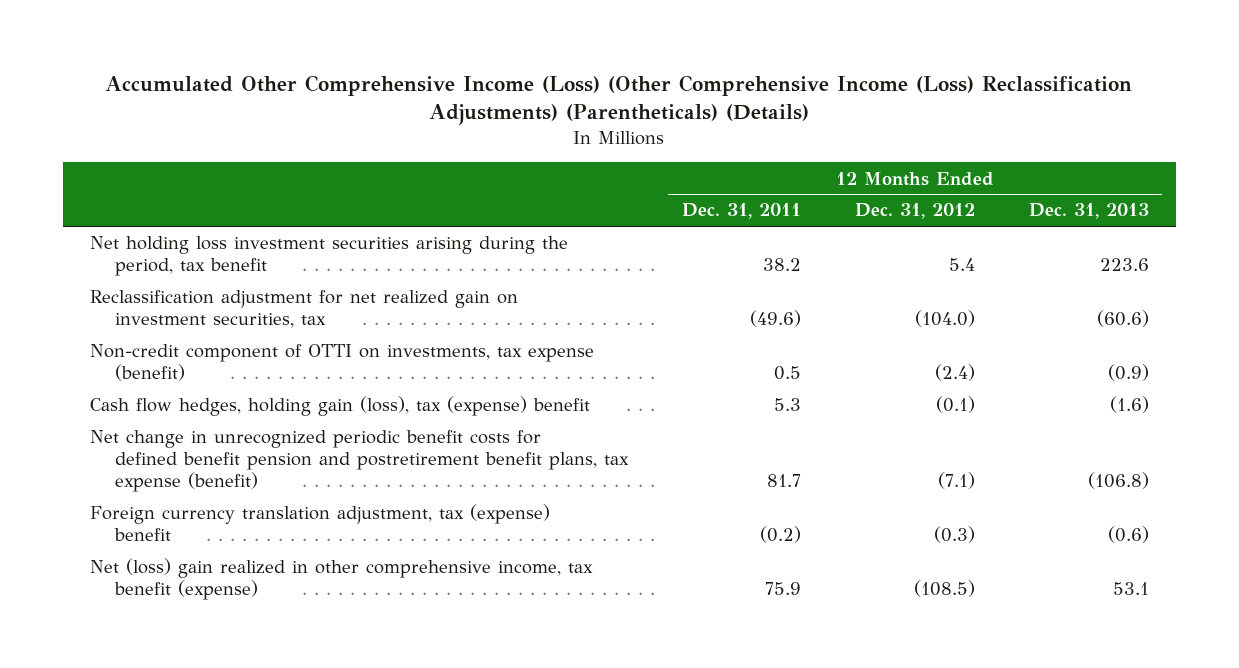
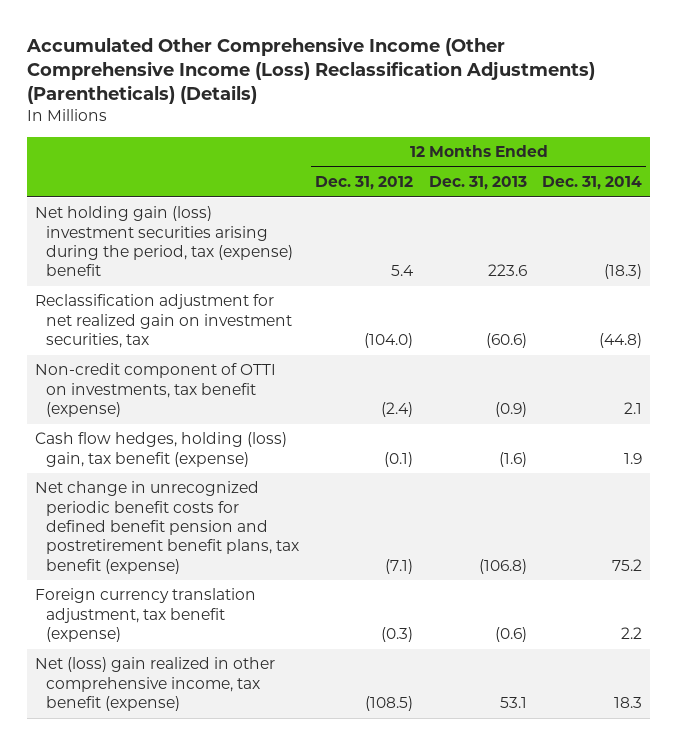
- Accumulated Other Comprehensive Income (Loss) (Other Comprehensive Income (Loss) Reclassification Adjustments) (Parentheticals) (Details)
+ Accumulated Other Comprehensive Income (Other Comprehensive Income (Loss) Reclassification Adjustments) (Parentheticals) (Details)
- | 12 Months Ended Dec. 31, 2011 | 12 Months Ended Dec. 31, 2012 | 12 Months Ended Dec. 31, 2013
+ | 12 Months Ended Dec. 31, 2012 | 12 Months Ended Dec. 31, 2013 | 12 Months Ended Dec. 31, 2014
- Net holding loss investment securities arising during the period, tax benefit | 38.2 | 5.4 | 223.6
+ Net holding gain (loss) investment securities arising during the period, tax (expense) benefit | 5.4 | 223.6 | (18.3)
- Non-credit component of OTTI on investments, tax expense (benefit) | 0.5 | (2.4) | (0.9)
- Cash flow hedges, holding gain (loss), tax (expense) benefit | 5.3 | (0.1) | (1.6)
- Net change in unrecognized periodic benefit costs for defined benefit pension and postretirement benefit plans, tax expense (benefit) | 81.7 | (7.1) | (106.8)
- Foreign currency translation adjustment, tax (expense) benefit | (0.2) | (0.3) | (0.6)
+ Non-credit component of OTTI on investments, tax benefit (expense) | (2.4) | (0.9) | 2.1
+ Cash flow hedges, holding (loss) gain, tax benefit (expense) | (0.1) | (1.6) | 1.9
+ Net change in unrecognized periodic benefit costs for defined benefit pension and postretirement benefit plans, tax benefit (expense) | (7.1) | (106.8) | 75.2
+ Foreign currency translation adjustment, tax benefit (expense) | (0.3) | (0.6) | 2.2

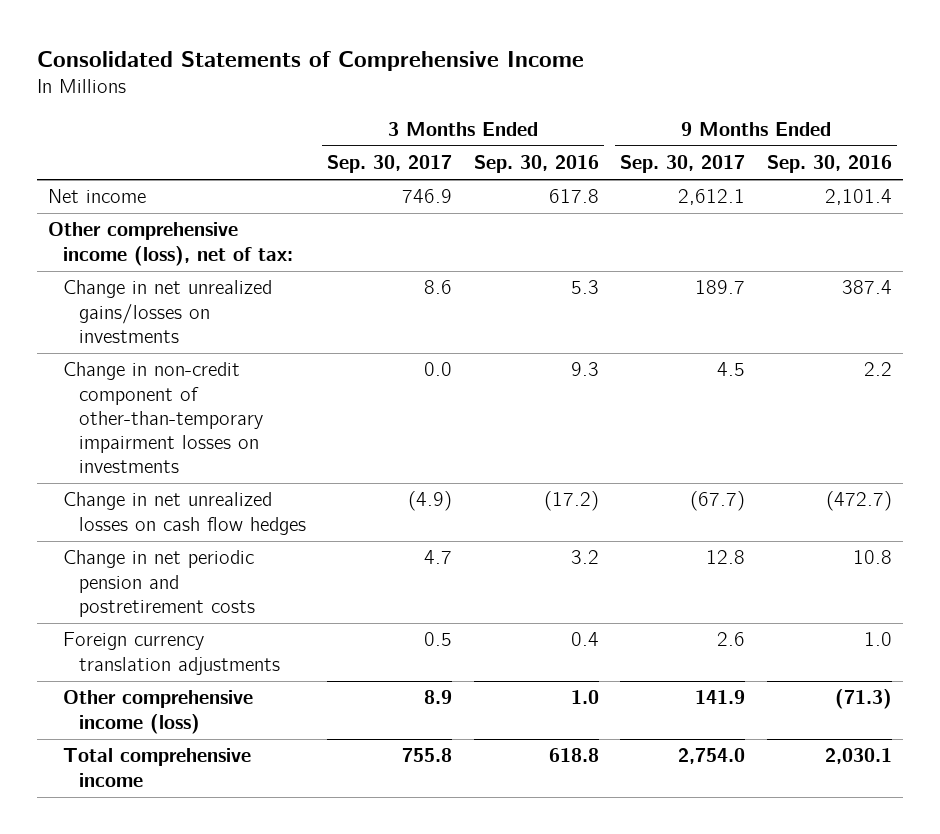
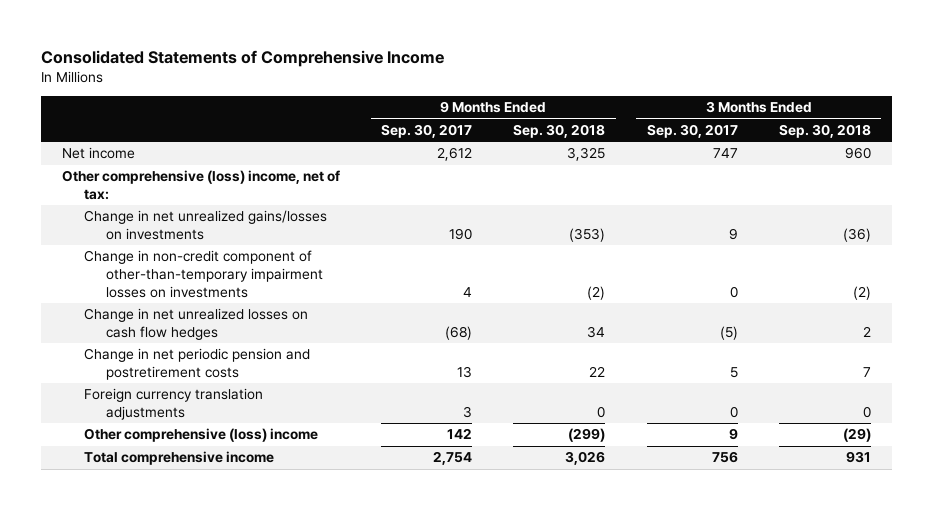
- | 3 Months Ended Sep. 30, 2017 | 3 Months Ended Sep. 30, 2016 | 9 Months Ended Sep. 30, 2017 | 9 Months Ended Sep. 30, 2016
+ | 9 Months Ended Sep. 30, 2017 | 9 Months Ended Sep. 30, 2018 | 3 Months Ended Sep. 30, 2017 | 3 Months Ended Sep. 30, 2018
- Net income | 746.9 | 617.8 | 2,612.1 | 2,101.4
- Other comprehensive income (loss), net of tax:
- Change in net unrealized gains/losses on investments | 8.6 | 5.3 | 189.7 | 387.4
- Change in non-credit component of other-than-temporary impairment losses on investments | 0.0 | 9.3 | 4.5 | 2.2
- Change in net unrealized losses on cash flow hedges | (4.9) | (17.2) | (67.7) | (472.7)
- Change in net periodic pension and postretirement costs | 4.7 | 3.2 | 12.8 | 10.8
- Foreign currency translation adjustments | 0.5 | 0.4 | 2.6 | 1.0
- Other comprehensive income (loss) | 8.9 | 1.0 | 141.9 | (71.3)
- Total comprehensive income | 755.8 | 618.8 | 2,754.0 | 2,030.1
+ Net income | 2,612 | 3,325 | 747 | 960
+ Other comprehensive (loss) income, net of tax:
+ Change in net unrealized gains/losses on investments | 190 | (353) | 9 | (36)
+ Change in non-credit component of other-than-temporary impairment losses on investments | 4 | (2) | 0 | (2)
+ Change in net unrealized losses on cash flow hedges | (68) | 34 | (5) | 2
+ Change in net periodic pension and postretirement costs | 13 | 22 | 5 | 7
+ Foreign currency translation adjustments | 3 | 0 | 0 | 0
+ Other comprehensive (loss) income | 142 | (299) | 9 | (29)
+ Total comprehensive income | 2,754 | 3,026 | 756 | 931

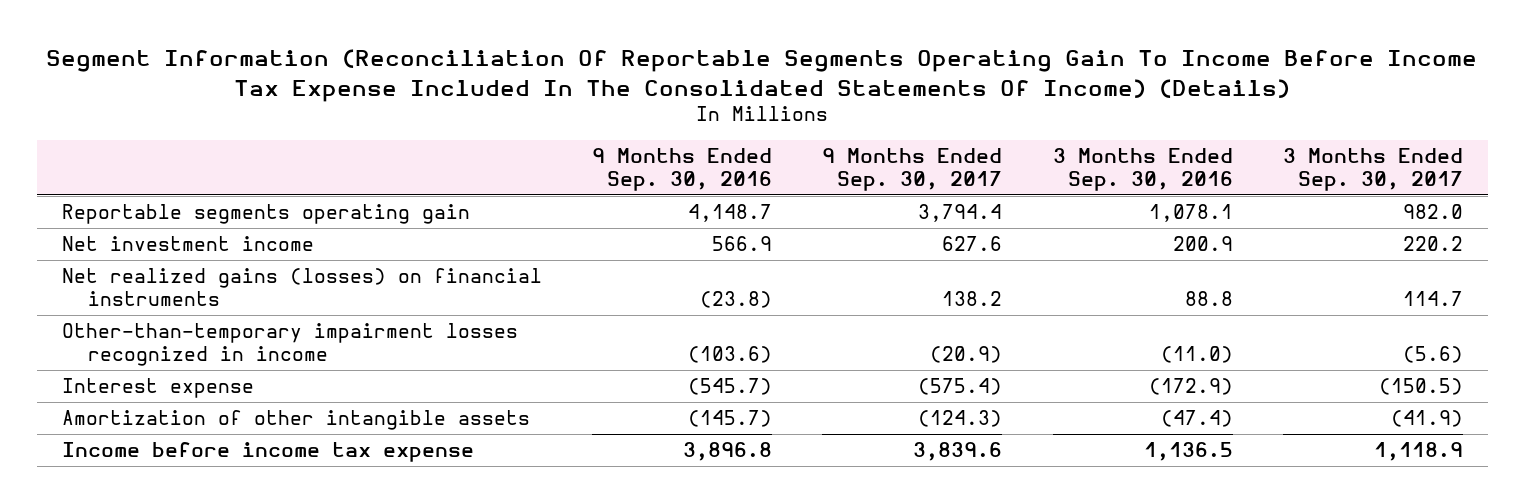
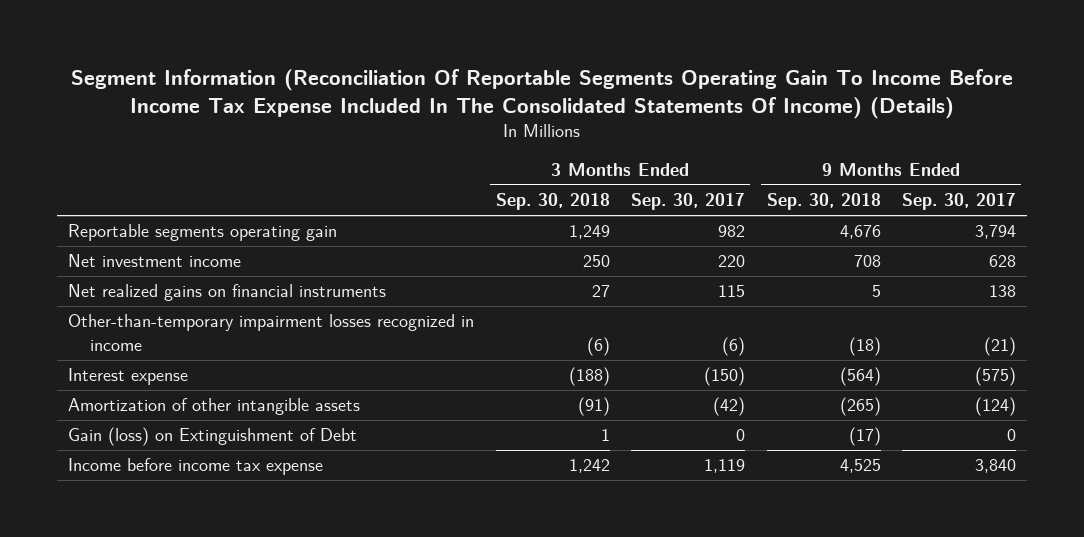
- | 9 Months Ended Sep. 30, 2016 | 9 Months Ended Sep. 30, 2017 | 3 Months Ended Sep. 30, 2016 | 3 Months Ended Sep. 30, 2017
+ | 3 Months Ended Sep. 30, 2018 | 3 Months Ended Sep. 30, 2017 | 9 Months Ended Sep. 30, 2018 | 9 Months Ended Sep. 30, 2017
- Reportable segments operating gain | 4,148.7 | 3,794.4 | 1,078.1 | 982.0
- Net investment income | 566.9 | 627.6 | 200.9 | 220.2
- Net realized gains (losses) on financial instruments | (23.8) | 138.2 | 88.8 | 114.7
- Other-than-temporary impairment losses recognized in income | (103.6) | (20.9) | (11.0) | (5.6)
- Interest expense | (545.7) | (575.4) | (172.9) | (150.5)
- Amortization of other intangible assets | (145.7) | (124.3) | (47.4) | (41.9)
- Income before income tax expense | 3,896.8 | 3,839.6 | 1,136.5 | 1,118.9
+ Reportable segments operating gain | 1,249 | 982 | 4,676 | 3,794
+ Net investment income | 250 | 220 | 708 | 628
+ Net realized gains on financial instruments | 27 | 115 | 5 | 138
+ Other-than-temporary impairment losses recognized in income | (6) | (6) | (18) | (21)
+ Interest expense | (188) | (150) | (564) | (575)
+ Amortization of other intangible assets | (91) | (42) | (265) | (124)
+ Gain (loss) on Extinguishment of Debt | 1 | 0 | (17) | 0
+ Income before income tax expense | 1,242 | 1,119 | 4,525 | 3,840

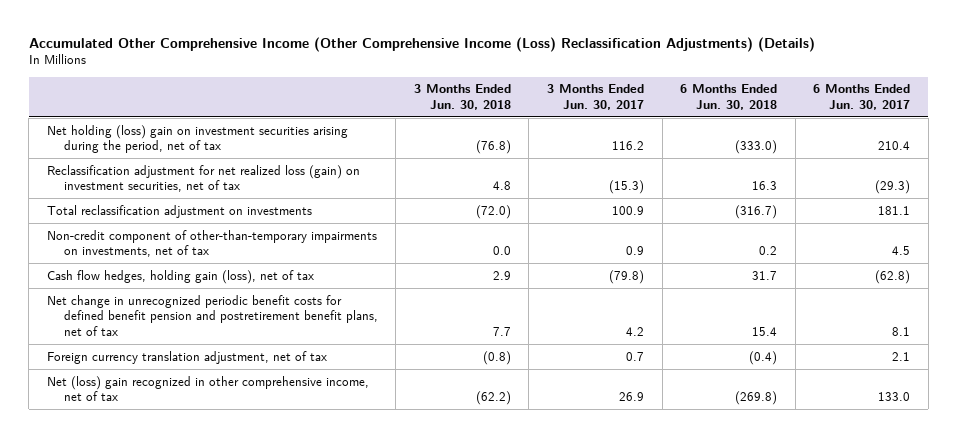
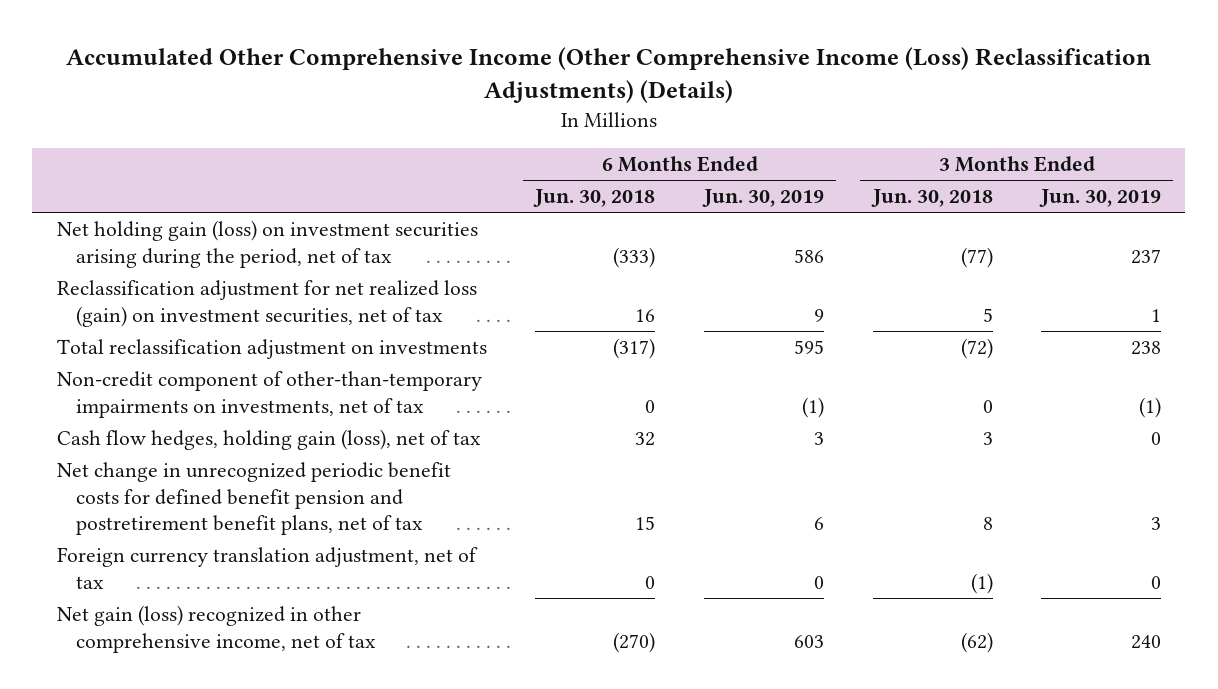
- | 3 Months Ended Jun. 30, 2018 | 3 Months Ended Jun. 30, 2017 | 6 Months Ended Jun. 30, 2018 | 6 Months Ended Jun. 30, 2017
+ | 6 Months Ended Jun. 30, 2018 | 6 Months Ended Jun. 30, 2019 | 3 Months Ended Jun. 30, 2018 | 3 Months Ended Jun. 30, 2019
- Net holding (loss) gain on investment securities arising during the period, net of tax | (76.8) | 116.2 | (333.0) | 210.4
- Reclassification adjustment for net realized loss (gain) on investment securities, net of tax | 4.8 | (15.3) | 16.3 | (29.3)
- Total reclassification adjustment on investments | (72.0) | 100.9 | (316.7) | 181.1
- Non-credit component of other-than-temporary impairments on investments, net of tax | 0.0 | 0.9 | 0.2 | 4.5
- Cash flow hedges, holding gain (loss), net of tax | 2.9 | (79.8) | 31.7 | (62.8)
- Net change in unrecognized periodic benefit costs for defined benefit pension and postretirement benefit plans, net of tax | 7.7 | 4.2 | 15.4 | 8.1
- Foreign currency translation adjustment, net of tax | (0.8) | 0.7 | (0.4) | 2.1
- Net (loss) gain recognized in other comprehensive income, net of tax | (62.2) | 26.9 | (269.8) | 133.0
+ Net holding gain (loss) on investment securities arising during the period, net of tax | (333) | 586 | (77) | 237
+ Reclassification adjustment for net realized loss (gain) on investment securities, net of tax | 16 | 9 | 5 | 1
+ Total reclassification adjustment on investments | (317) | 595 | (72) | 238
+ Non-credit component of other-than-temporary impairments on investments, net of tax | 0 | (1) | 0 | (1)
+ Cash flow hedges, holding gain (loss), net of tax | 32 | 3 | 3 | 0
+ Net change in unrecognized periodic benefit costs for defined benefit pension and postretirement benefit plans, net of tax | 15 | 6 | 8 | 3
+ Foreign currency translation adjustment, net of tax | 0 | 0 | (1) | 0
+ Net gain (loss) recognized in other comprehensive income, net of tax | (270) | 603 | (62) | 240

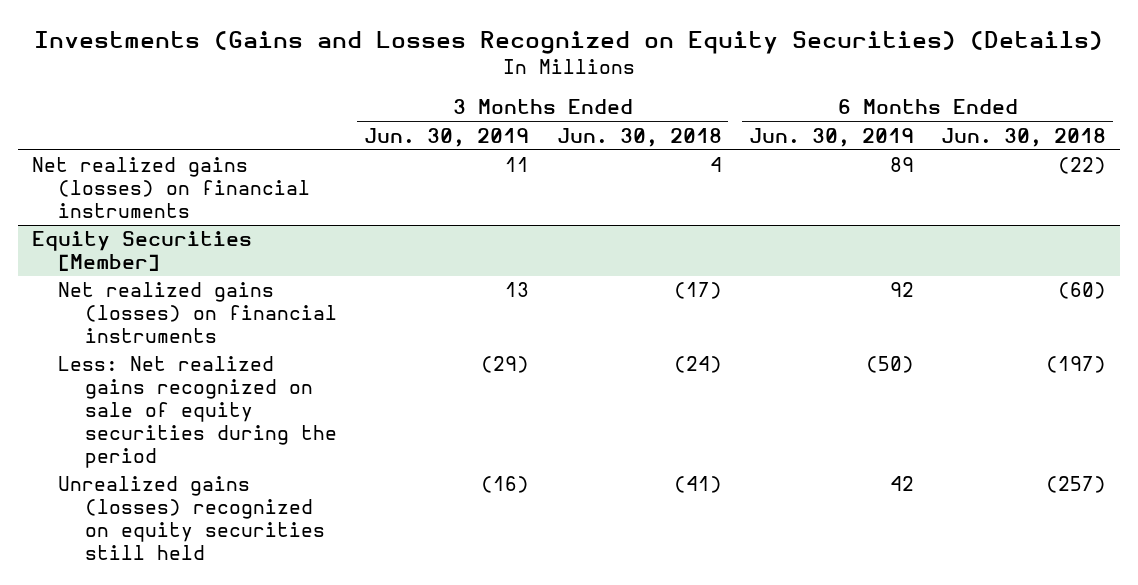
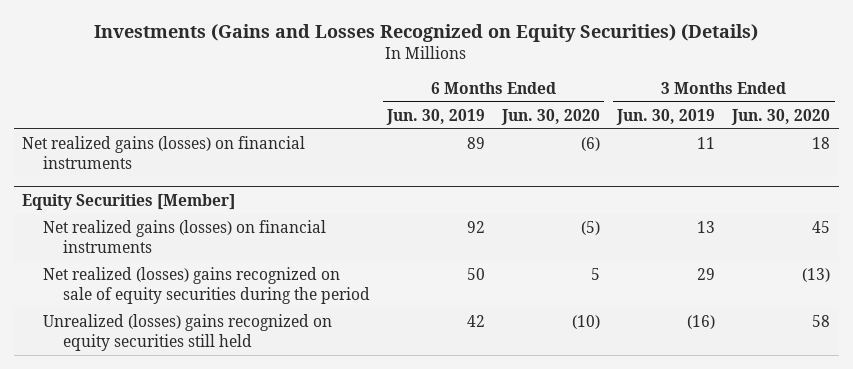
- | 3 Months Ended Jun. 30, 2019 | 3 Months Ended Jun. 30, 2018 | 6 Months Ended Jun. 30, 2019 | 6 Months Ended Jun. 30, 2018
+ | 6 Months Ended Jun. 30, 2019 | 6 Months Ended Jun. 30, 2020 | 3 Months Ended Jun. 30, 2019 | 3 Months Ended Jun. 30, 2020
@ Equity Securities [Member]
- Less: Net realized gains recognized on sale of equity securities during the period | (29) | (24) | (50) | (197)
- Unrealized gains (losses) recognized on equity securities still held | (16) | (41) | 42 | (257)
+ Net realized (losses) gains recognized on sale of equity securities during the period | 50 | 5 | 29 | (13)
+ Unrealized (losses) gains recognized on equity securities still held | 42 | (10) | (16) | 58

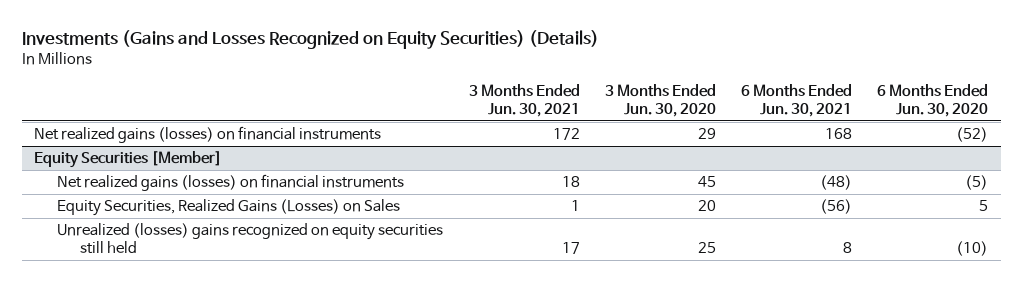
- | 6 Months Ended Jun. 30, 2019 | 6 Months Ended Jun. 30, 2020 | 3 Months Ended Jun. 30, 2019 | 3 Months Ended Jun. 30, 2020
+ | 3 Months Ended Jun. 30, 2021 | 3 Months Ended Jun. 30, 2020 | 6 Months Ended Jun. 30, 2021 | 6 Months Ended Jun. 30, 2020
- Net realized gains (losses) on financial instruments | 89 | (6) | 11 | 18
+ Net realized gains (losses) on financial instruments | 172 | 29 | 168 | (52)
@ Equity Securities [Member]
- Net realized (losses) gains recognized on sale of equity securities during the period | 50 | 5 | 29 | (13)
- Unrealized (losses) gains recognized on equity securities still held | 42 | (10) | (16) | 58
+ Equity Securities, Realized Gains (Losses) on Sales | 1 | 20 | (56) | 5
+ Unrealized (losses) gains recognized on equity securities still held | 17 | 25 | 8 | (10)

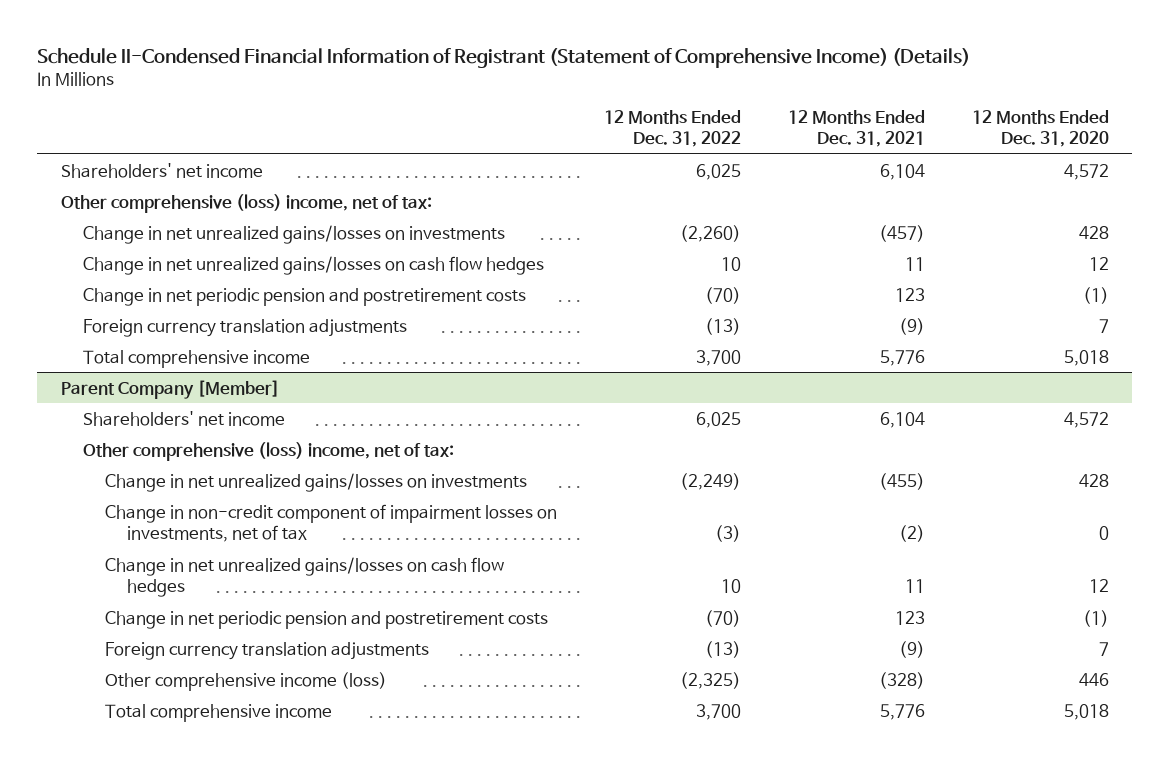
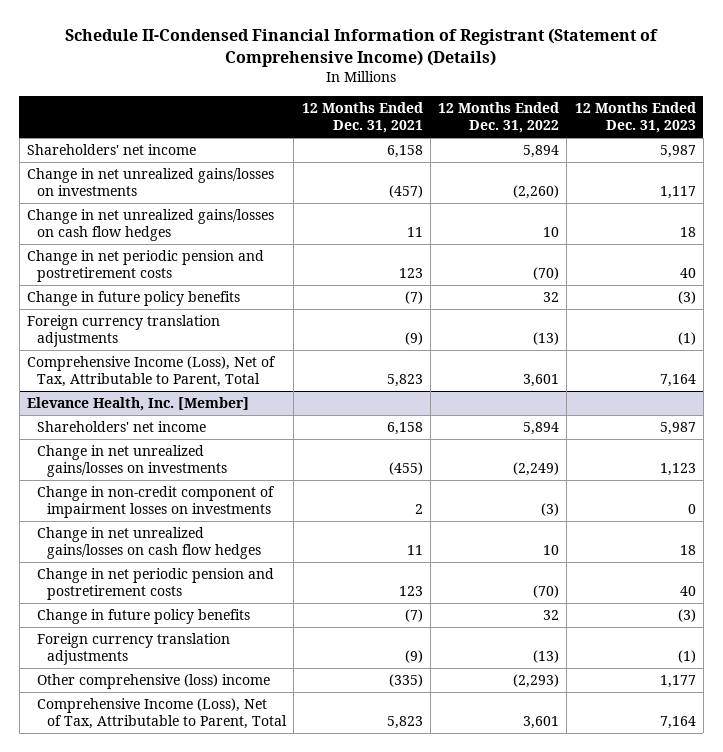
- | 12 Months Ended Dec. 31, 2022 | 12 Months Ended Dec. 31, 2021 | 12 Months Ended Dec. 31, 2020
+ | 12 Months Ended Dec. 31, 2021 | 12 Months Ended Dec. 31, 2022 | 12 Months Ended Dec. 31, 2023
- Shareholders' net income | 6,025 | 6,104 | 4,572
- Other comprehensive (loss) income, net of tax:
+ Shareholders' net income | 6,158 | 5,894 | 5,987
+ Change in future policy benefits | (7) | 32 | (3)
- Total comprehensive income | 3,700 | 5,776 | 5,018
- Parent Company [Member]
- Shareholders' net income | 6,025 | 6,104 | 4,572
- Other comprehensive (loss) income, net of tax:
+ Comprehensive Income (Loss), Net of Tax, Attributable to Parent, Total | 5,823 | 3,601 | 7,164
+ Elevance Health, Inc. [Member]
+ Shareholders' net income | 6,158 | 5,894 | 5,987
- Change in non-credit component of impairment losses on investments, net of tax | (3) | (2) | 0
+ Change in non-credit component of impairment losses on investments | 2 | (3) | 0
+ Change in future policy benefits | (7) | 32 | (3)
- Other comprehensive income (loss) | (2,325) | (328) | 446
- Total comprehensive income | 3,700 | 5,776 | 5,018
+ Other comprehensive (loss) income | (335) | (2,293) | 1,177
+ Comprehensive Income (Loss), Net of Tax, Attributable to Parent, Total | 5,823 | 3,601 | 7,164

